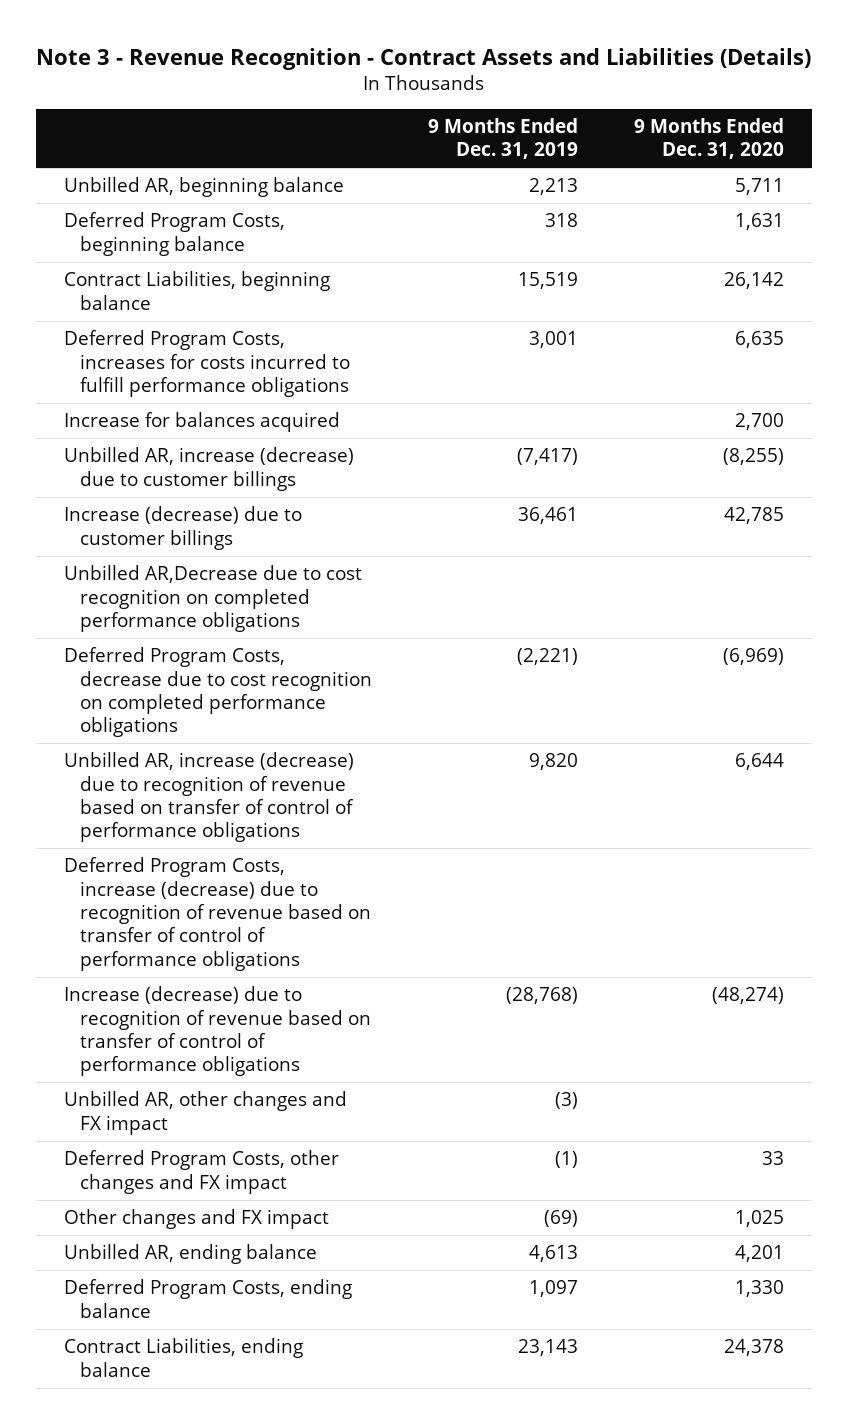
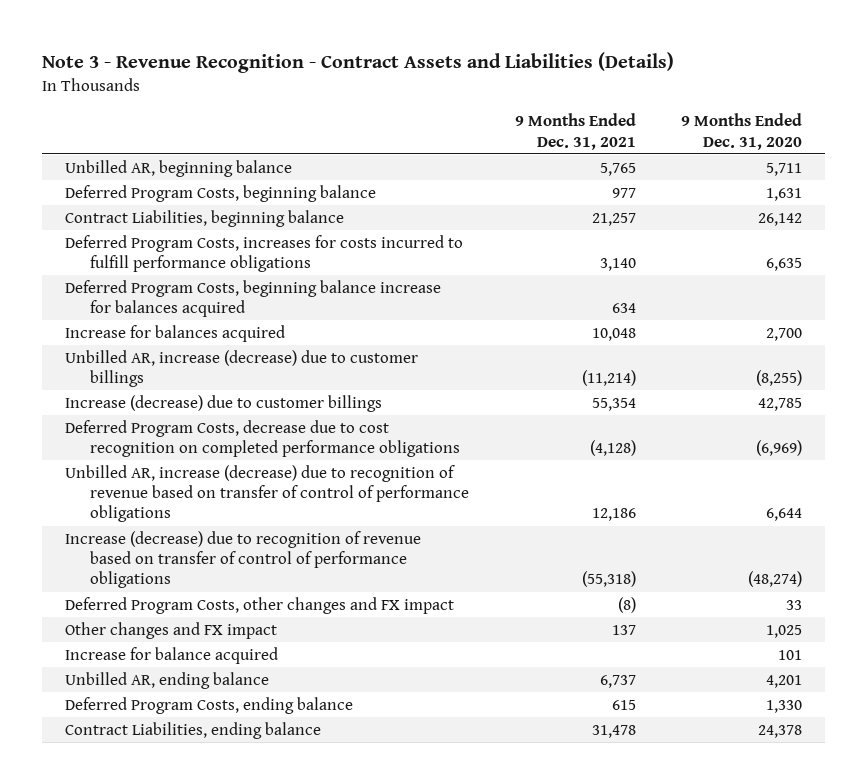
- | 9 Months Ended Dec. 31, 2019 | 9 Months Ended Dec. 31, 2020
+ | 9 Months Ended Dec. 31, 2021 | 9 Months Ended Dec. 31, 2020
+ Deferred Program Costs, beginning balance increase for balances acquired | 634 |
- Unbilled AR,Decrease due to cost recognition on completed performance obligations
- Deferred Program Costs, increase (decrease) due to recognition of revenue based on transfer of control of performance obligations
- Unbilled AR, other changes and FX impact | (3) |
+ Increase for balance acquired | | 101

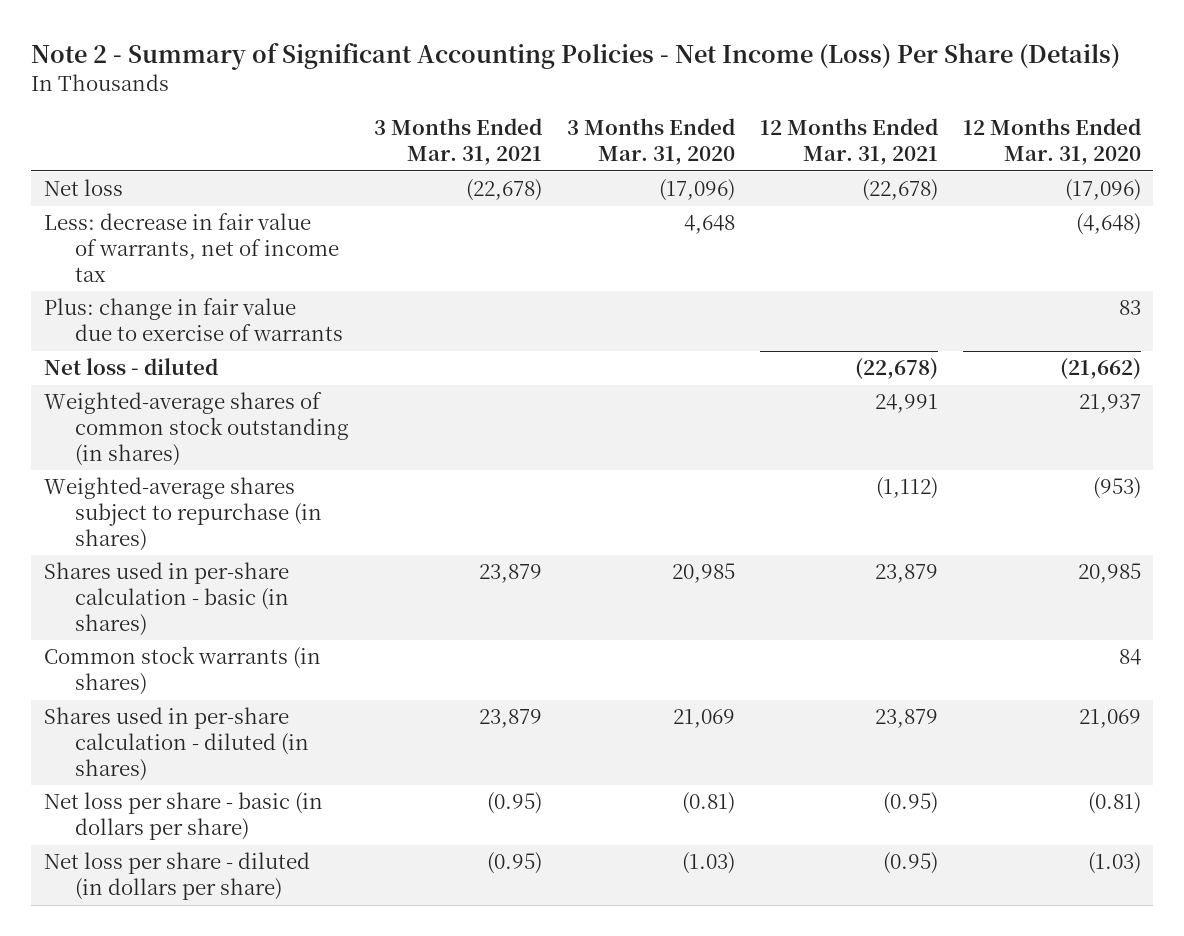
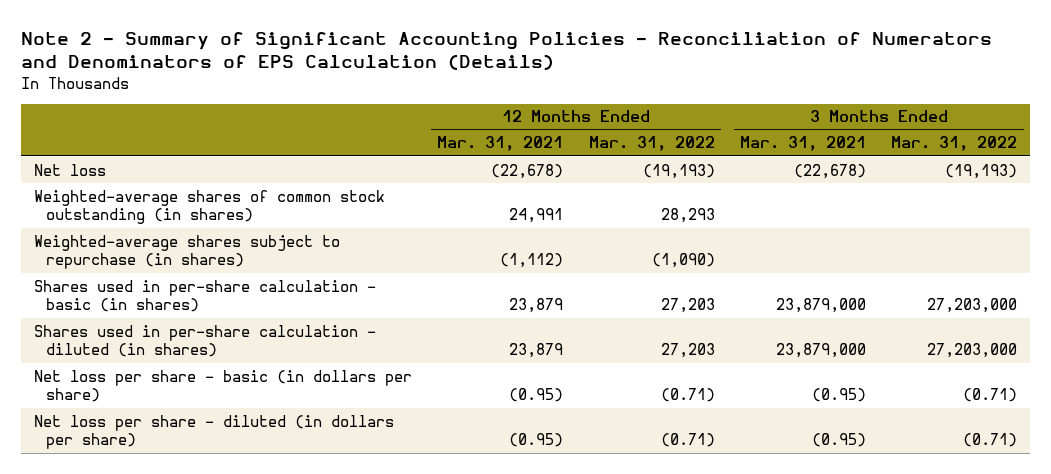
- Note 2 - Summary of Significant Accounting Policies - Net Income (Loss) Per Share (Details)
+ Note 2 - Summary of Significant Accounting Policies - Reconciliation of Numerators and Denominators of EPS Calculation (Details)
- | 3 Months Ended Mar. 31, 2021 | 3 Months Ended Mar. 31, 2020 | 12 Months Ended Mar. 31, 2021 | 12 Months Ended Mar. 31, 2020
+ | 12 Months Ended Mar. 31, 2021 | 12 Months Ended Mar. 31, 2022 | 3 Months Ended Mar. 31, 2021 | 3 Months Ended Mar. 31, 2022
- Less: decrease in fair value of warrants, net of income tax | | 4,648 | | (4,648)
- Plus: change in fair value due to exercise of warrants | | | | 83
- Net loss - diluted | | | (22,678) | (21,662)
- Shares used in per-share calculation - basic (in shares) | 23,879 | 20,985 | 23,879 | 20,985
- Common stock warrants (in shares) | | | | 84
- Shares used in per-share calculation - diluted (in shares) | 23,879 | 21,069 | 23,879 | 21,069
+ Shares used in per-share calculation - basic (in shares) | 23,879 | 27,203 | 23,879,000 | 27,203,000
+ Shares used in per-share calculation - diluted (in shares) | 23,879 | 27,203 | 23,879,000 | 27,203,000

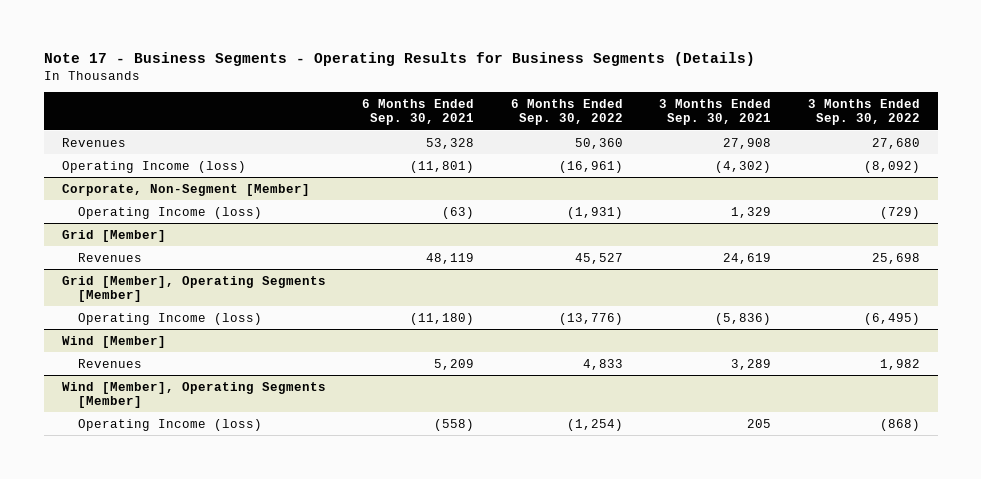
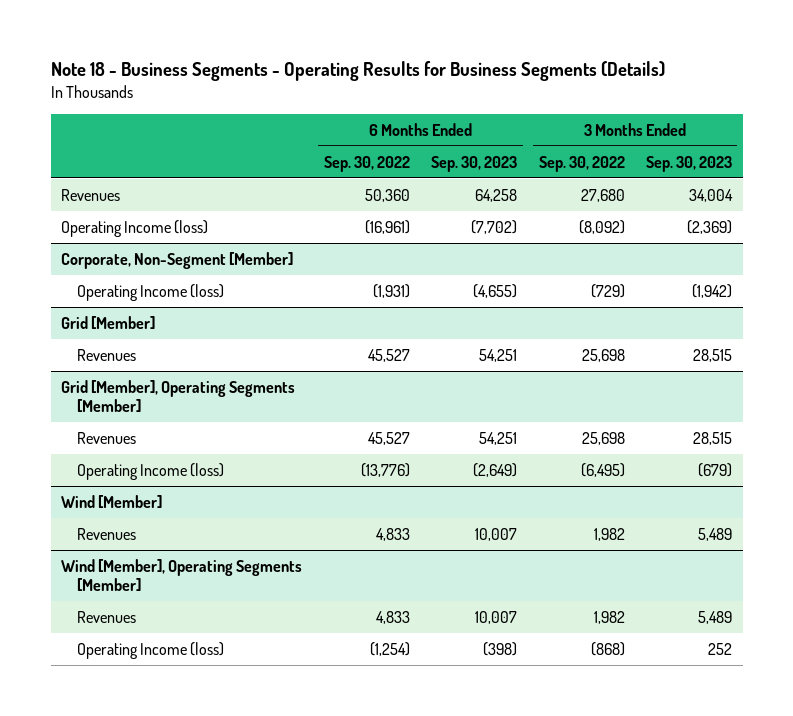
- Note 17 - Business Segments - Operating Results for Business Segments (Details)
+ Note 18 - Business Segments - Operating Results for Business Segments (Details)
- | 6 Months Ended Sep. 30, 2021 | 6 Months Ended Sep. 30, 2022 | 3 Months Ended Sep. 30, 2021 | 3 Months Ended Sep. 30, 2022
+ | 6 Months Ended Sep. 30, 2022 | 6 Months Ended Sep. 30, 2023 | 3 Months Ended Sep. 30, 2022 | 3 Months Ended Sep. 30, 2023
@ Grid [Member], Operating Segments [Member]
+ Revenues | 45,527 | 54,251 | 25,698 | 28,515
@ Wind [Member], Operating Segments [Member]
+ Revenues | 4,833 | 10,007 | 1,982 | 5,489

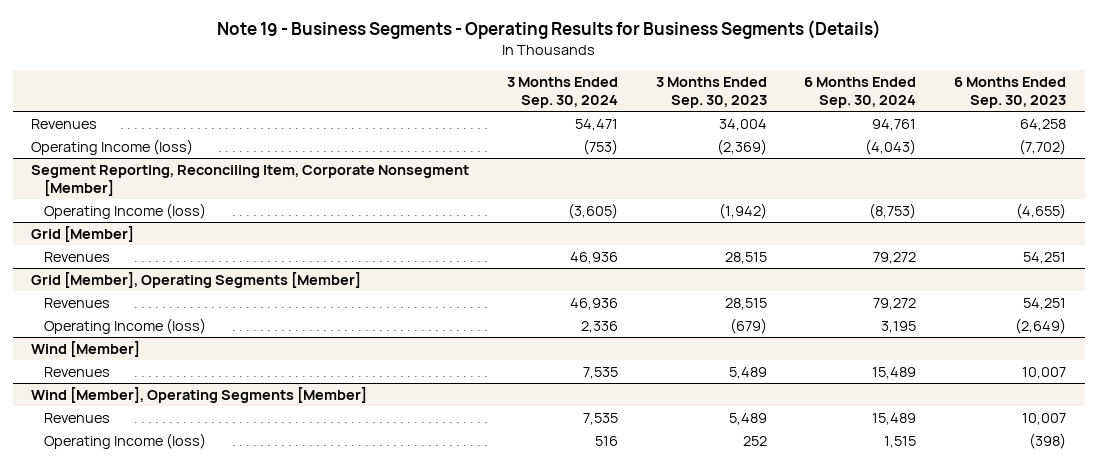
- Note 18 - Business Segments - Operating Results for Business Segments (Details)
+ Note 19 - Business Segments - Operating Results for Business Segments (Details)
- | 6 Months Ended Sep. 30, 2022 | 6 Months Ended Sep. 30, 2023 | 3 Months Ended Sep. 30, 2022 | 3 Months Ended Sep. 30, 2023
+ | 3 Months Ended Sep. 30, 2024 | 3 Months Ended Sep. 30, 2023 | 6 Months Ended Sep. 30, 2024 | 6 Months Ended Sep. 30, 2023
- Corporate, Non-Segment [Member]
+ Segment Reporting, Reconciling Item, Corporate Nonsegment [Member]

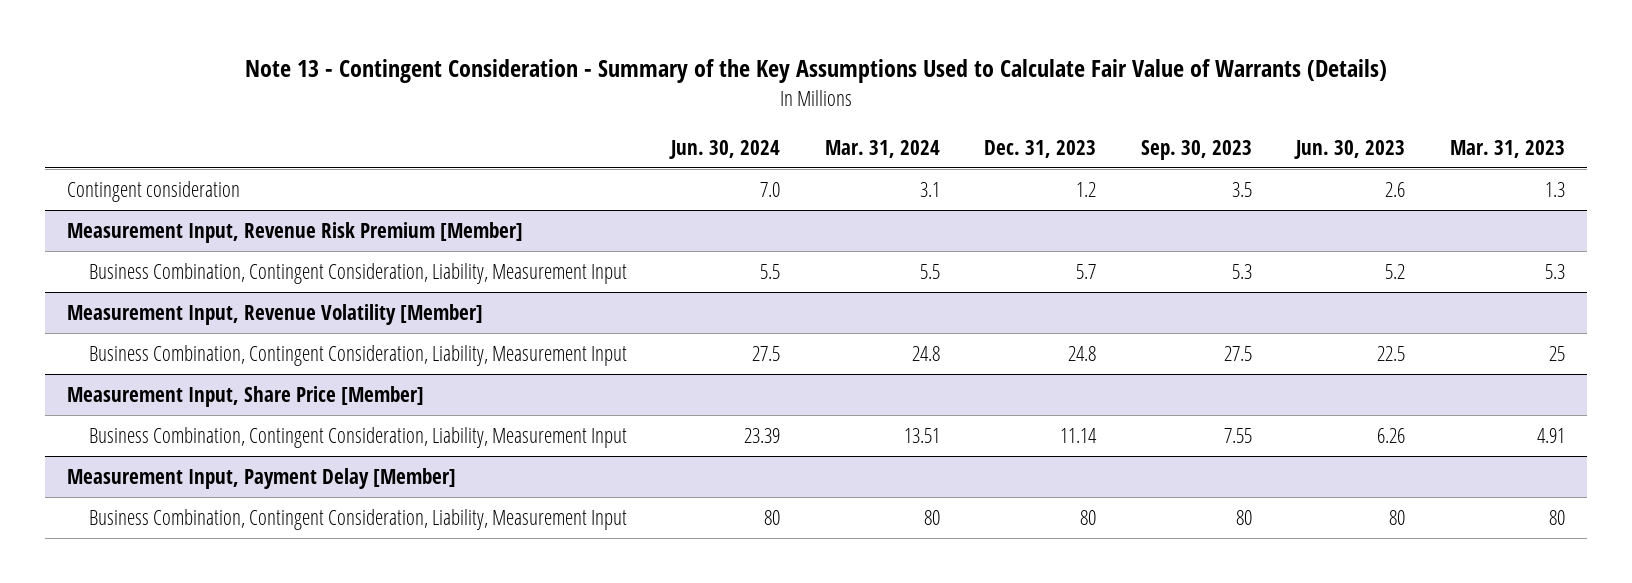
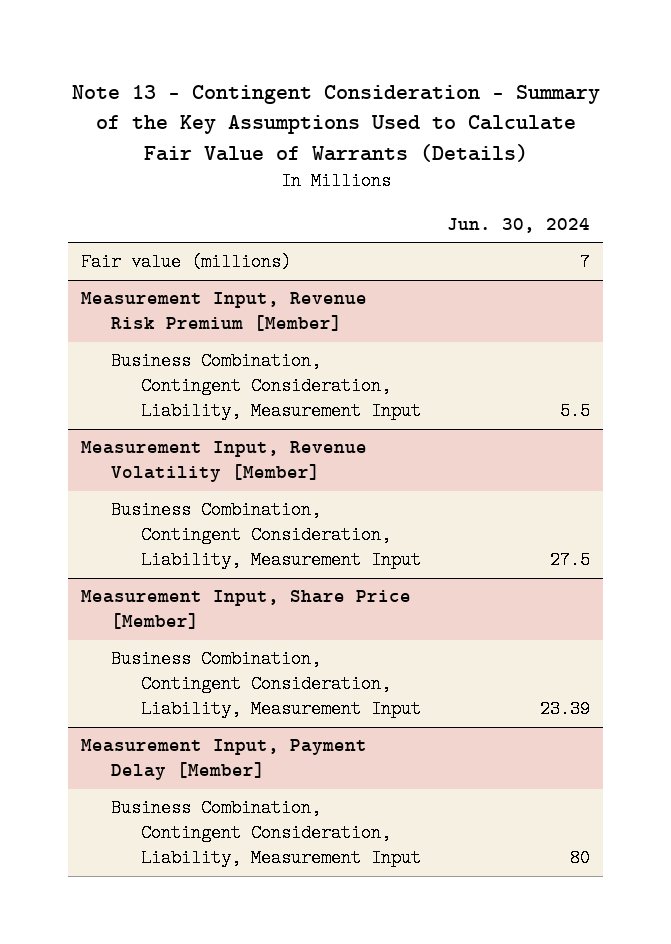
- | Jun. 30, 2024 | Mar. 31, 2024 | Dec. 31, 2023 | Sep. 30, 2023 | Jun. 30, 2023 | Mar. 31, 2023
+ | Jun. 30, 2024
- Contingent consideration | 7.0 | 3.1 | 1.2 | 3.5 | 2.6 | 1.3
+ Fair value (millions) | 7

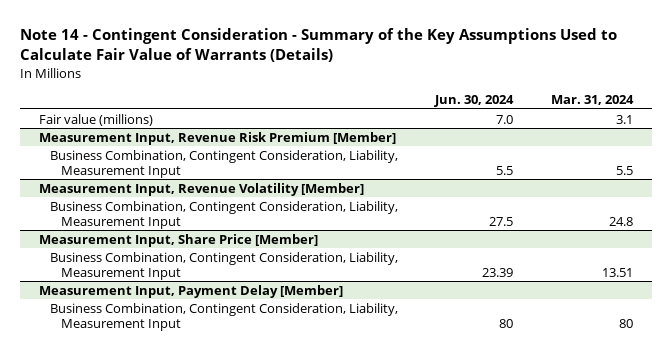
- Note 13 - Contingent Consideration - Summary of the Key Assumptions Used to Calculate Fair Value of Warrants (Details)
+ Note 14 - Contingent Consideration - Summary of the Key Assumptions Used to Calculate Fair Value of Warrants (Details)
- | Jun. 30, 2024
+ | Jun. 30, 2024 | Mar. 31, 2024
- Fair value (millions) | 7
+ Fair value (millions) | 7.0 | 3.1

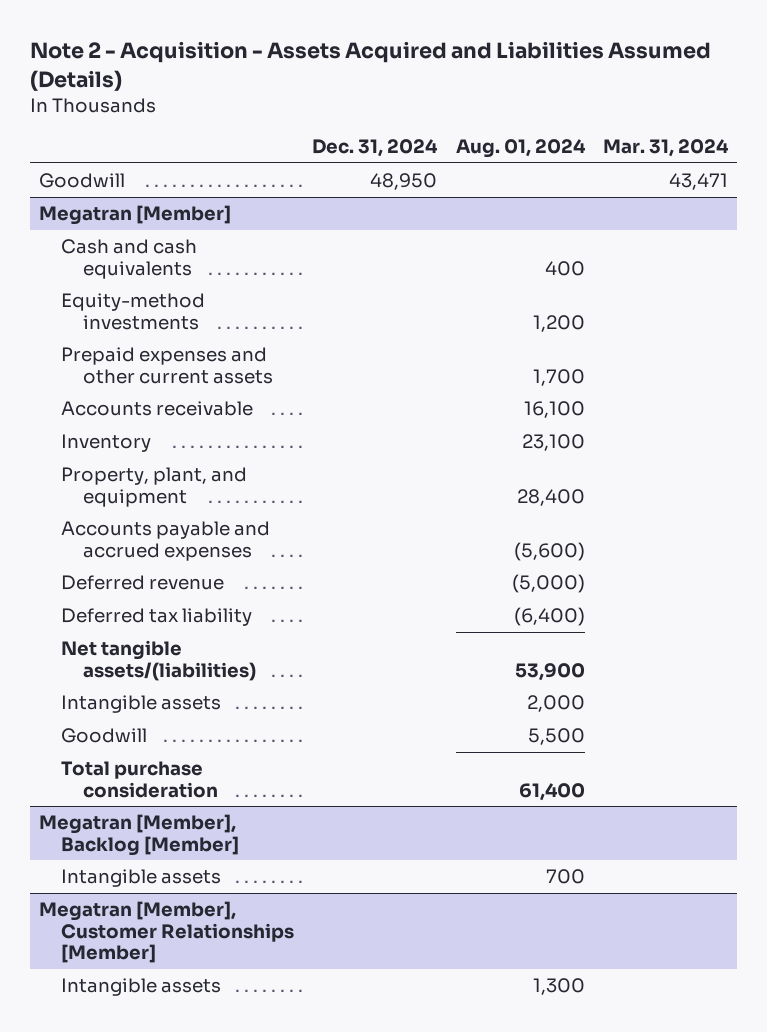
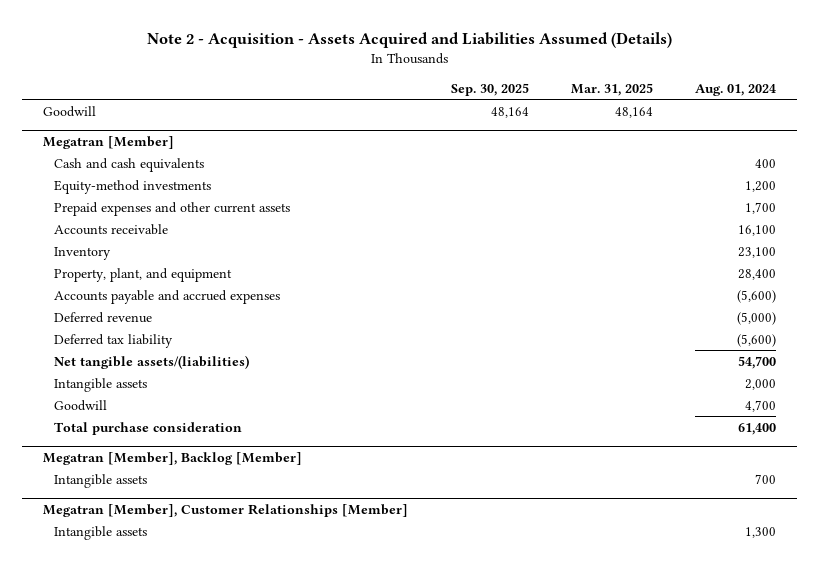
- | Dec. 31, 2024 | Aug. 01, 2024 | Mar. 31, 2024
+ | Sep. 30, 2025 | Mar. 31, 2025 | Aug. 01, 2024
@ Megatran [Member]
- Deferred tax liability | | (6,400) |
- Net tangible assets/(liabilities) | | 53,900 |
+ Deferred tax liability | | | (5,600)
+ Net tangible assets/(liabilities) | | | 54,700
- Goodwill | | 5,500 |
+ Goodwill | | | 4,700

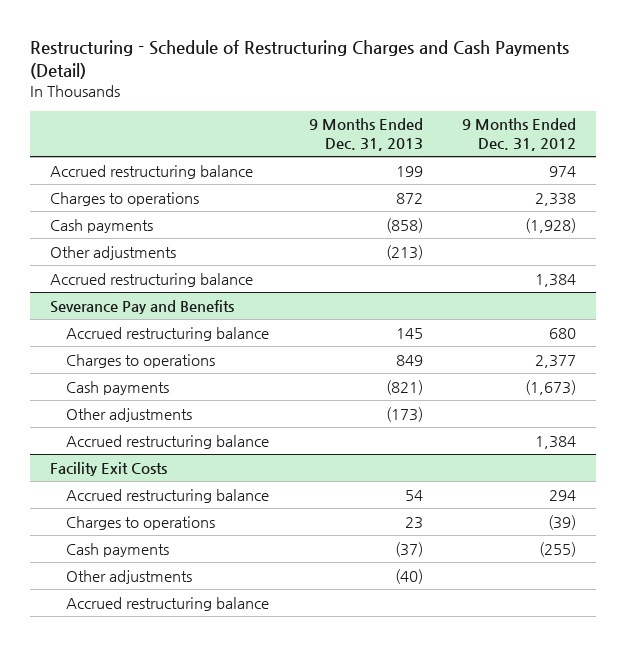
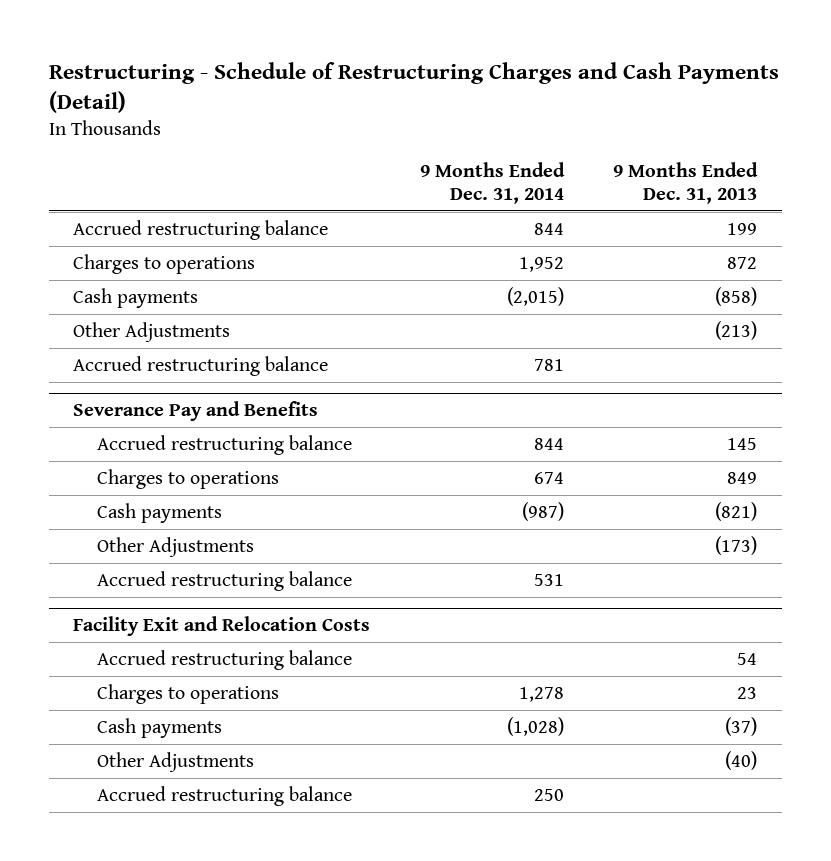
- | 9 Months Ended Dec. 31, 2013 | 9 Months Ended Dec. 31, 2012
+ | 9 Months Ended Dec. 31, 2014 | 9 Months Ended Dec. 31, 2013
- Other adjustments | (213) |
+ Other Adjustments | | (213)
@ Severance Pay and Benefits
- Other adjustments | (173) |
+ Other Adjustments | | (173)
- Facility Exit Costs
+ Facility Exit and Relocation Costs
- Other adjustments | (40) |
+ Other Adjustments | | (40)

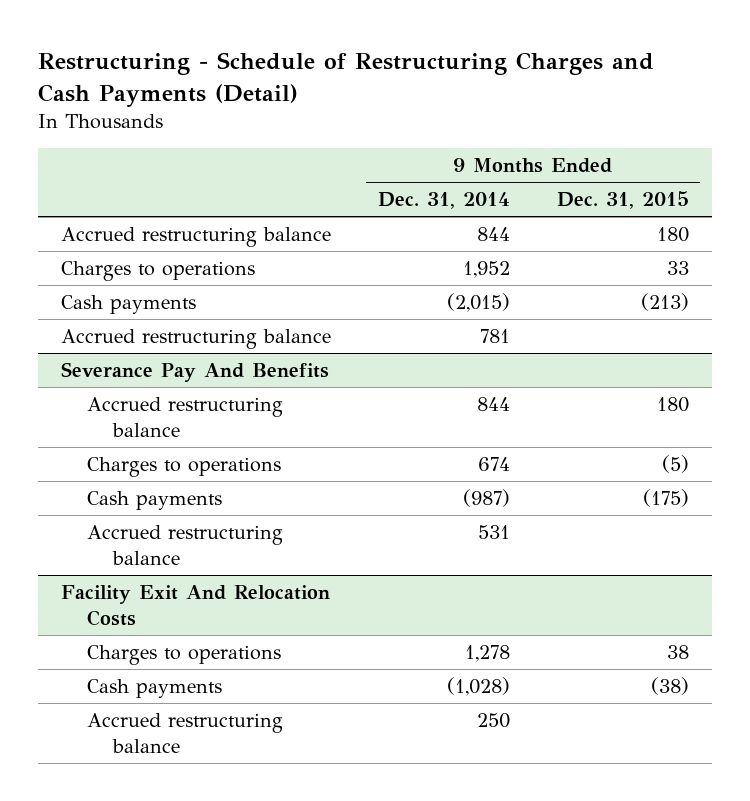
- | 9 Months Ended Dec. 31, 2014 | 9 Months Ended Dec. 31, 2013
+ | 9 Months Ended Dec. 31, 2014 | 9 Months Ended Dec. 31, 2015
- Other Adjustments | | (213)
- Severance Pay and Benefits
+ Severance Pay And Benefits
- Other Adjustments | | (173)
- Facility Exit and Relocation Costs
- Accrued restructuring balance | | 54
+ Facility Exit And Relocation Costs
- Other Adjustments | | (40)

